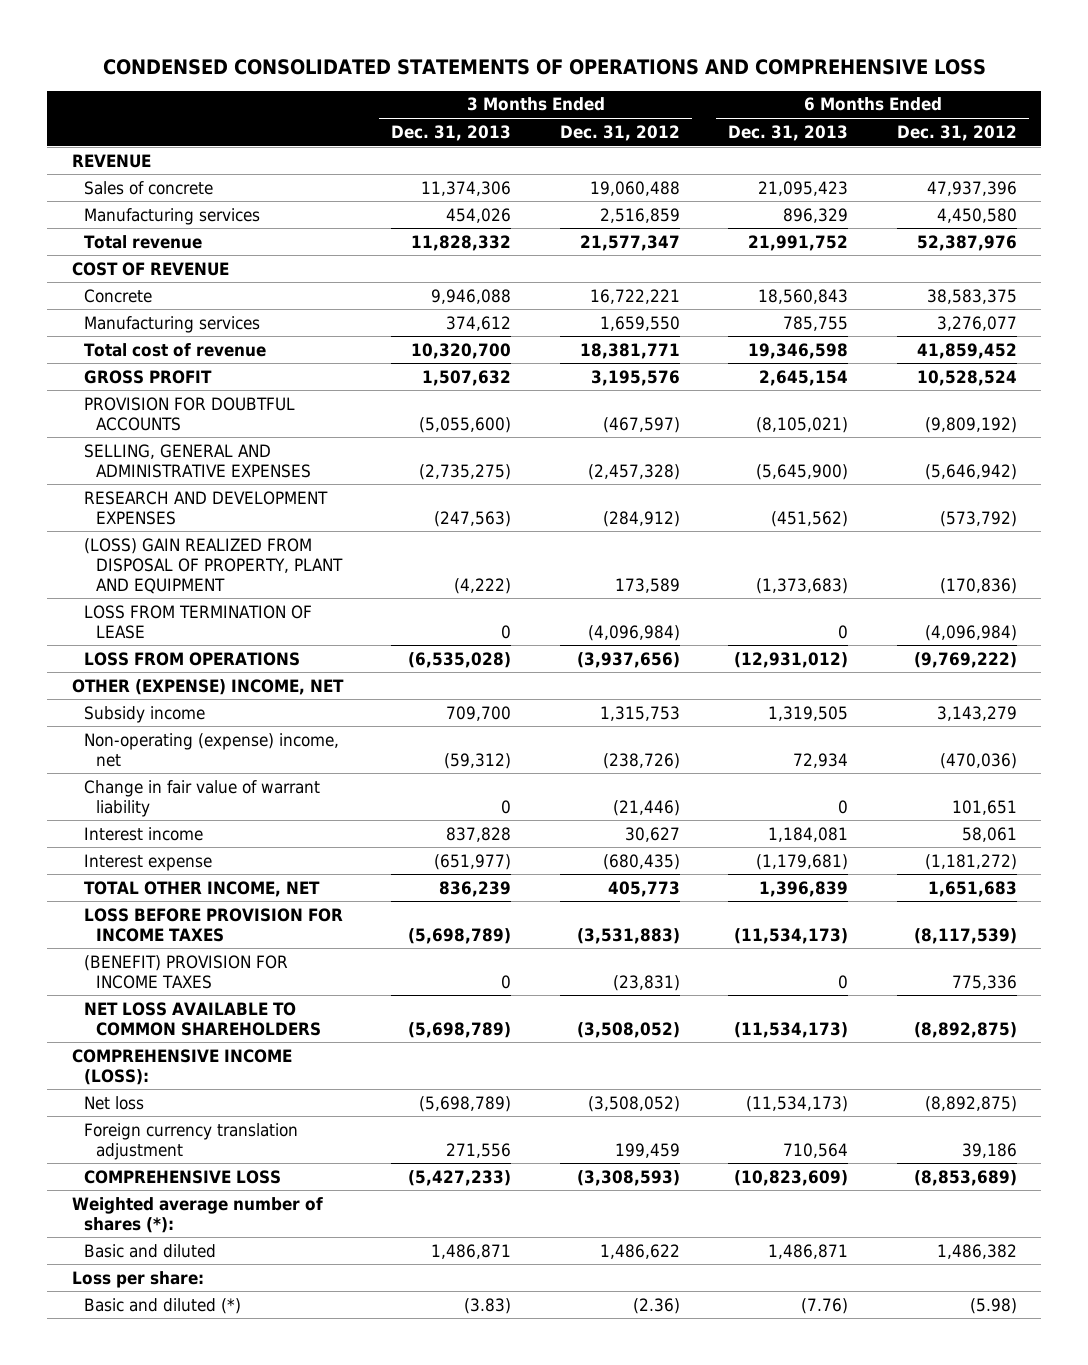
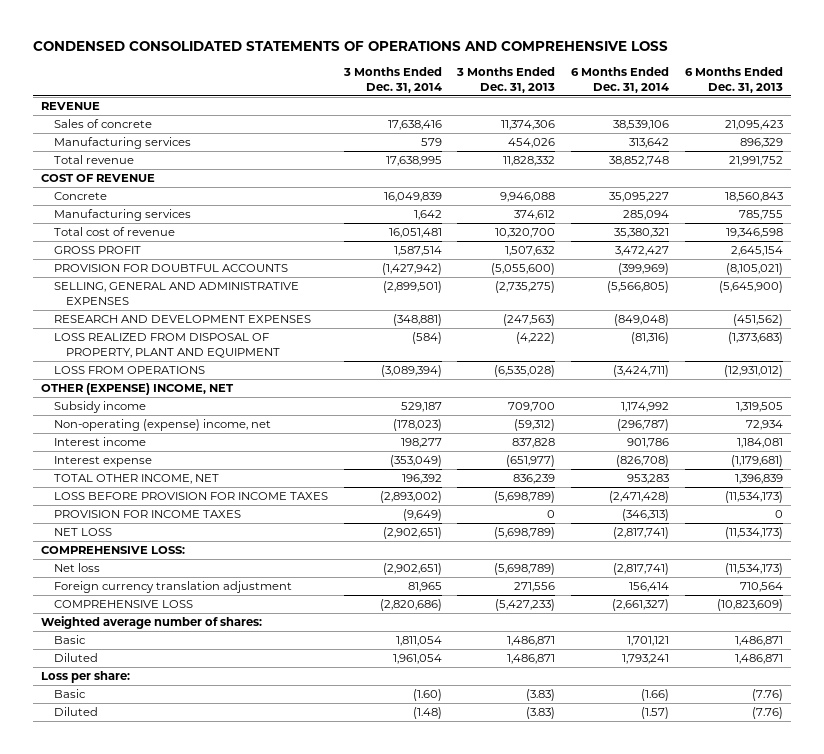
- | 3 Months Ended Dec. 31, 2013 | 3 Months Ended Dec. 31, 2012 | 6 Months Ended Dec. 31, 2013 | 6 Months Ended Dec. 31, 2012
+ | 3 Months Ended Dec. 31, 2014 | 3 Months Ended Dec. 31, 2013 | 6 Months Ended Dec. 31, 2014 | 6 Months Ended Dec. 31, 2013
- (LOSS) GAIN REALIZED FROM DISPOSAL OF PROPERTY, PLANT AND EQUIPMENT | (4,222) | 173,589 | (1,373,683) | (170,836)
- LOSS FROM TERMINATION OF LEASE | 0 | (4,096,984) | 0 | (4,096,984)
+ LOSS REALIZED FROM DISPOSAL OF PROPERTY, PLANT AND EQUIPMENT | (584) | (4,222) | (81,316) | (1,373,683)
- Change in fair value of warrant liability | 0 | (21,446) | 0 | 101,651
- (BENEFIT) PROVISION FOR INCOME TAXES | 0 | (23,831) | 0 | 775,336
- NET LOSS AVAILABLE TO COMMON SHAREHOLDERS | (5,698,789) | (3,508,052) | (11,534,173) | (8,892,875)
- COMPREHENSIVE INCOME (LOSS):
+ PROVISION FOR INCOME TAXES | (9,649) | 0 | (346,313) | 0
+ NET LOSS | (2,902,651) | (5,698,789) | (2,817,741) | (11,534,173)
+ COMPREHENSIVE LOSS:
- Weighted average number of shares (*):
- Basic and diluted | 1,486,871 | 1,486,622 | 1,486,871 | 1,486,382
+ Weighted average number of shares:
+ Basic | 1,811,054 | 1,486,871 | 1,701,121 | 1,486,871
+ Diluted | 1,961,054 | 1,486,871 | 1,793,241 | 1,486,871
- Basic and diluted (*) | (3.83) | (2.36) | (7.76) | (5.98)
+ Basic | (1.60) | (3.83) | (1.66) | (7.76)
+ Diluted | (1.48) | (3.83) | (1.57) | (7.76)

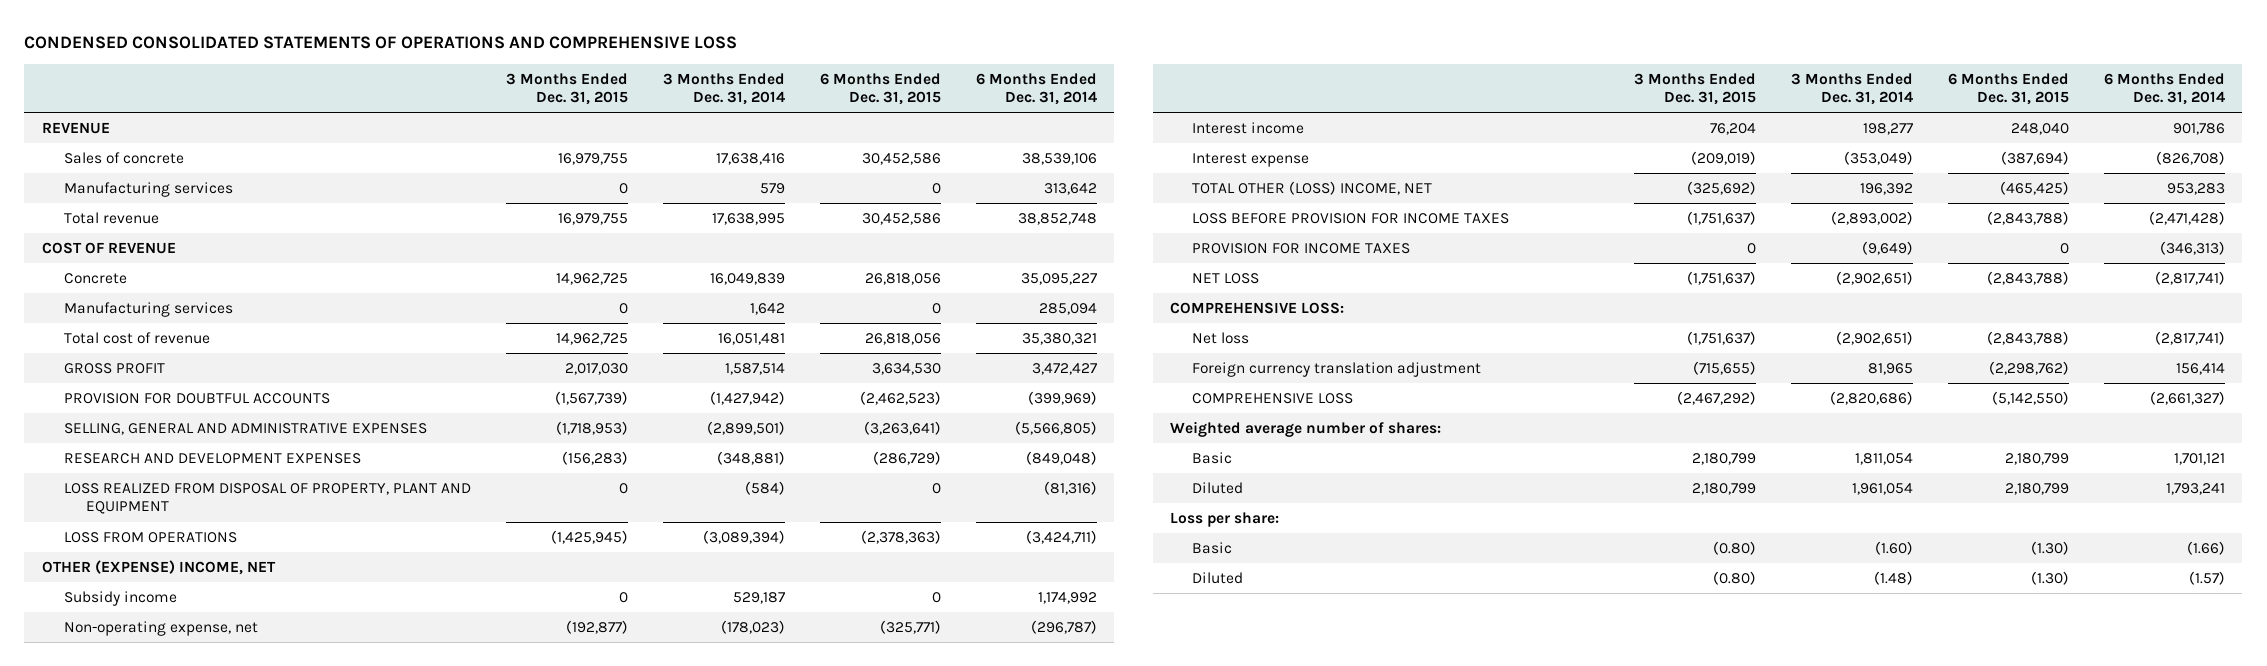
- | 3 Months Ended Dec. 31, 2014 | 3 Months Ended Dec. 31, 2013 | 6 Months Ended Dec. 31, 2014 | 6 Months Ended Dec. 31, 2013
+ | 3 Months Ended Dec. 31, 2015 | 3 Months Ended Dec. 31, 2014 | 6 Months Ended Dec. 31, 2015 | 6 Months Ended Dec. 31, 2014
- Non-operating (expense) income, net | (178,023) | (59,312) | (296,787) | 72,934
+ Non-operating expense, net | (192,877) | (178,023) | (325,771) | (296,787)
- TOTAL OTHER INCOME, NET | 196,392 | 836,239 | 953,283 | 1,396,839
+ TOTAL OTHER (LOSS) INCOME, NET | (325,692) | 196,392 | (465,425) | 953,283

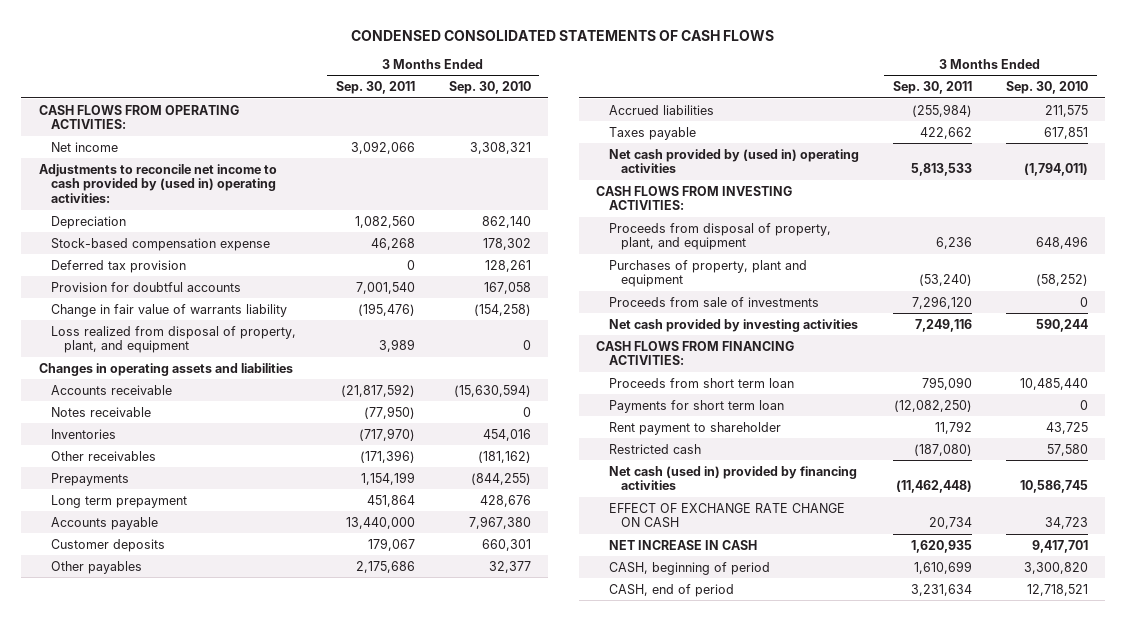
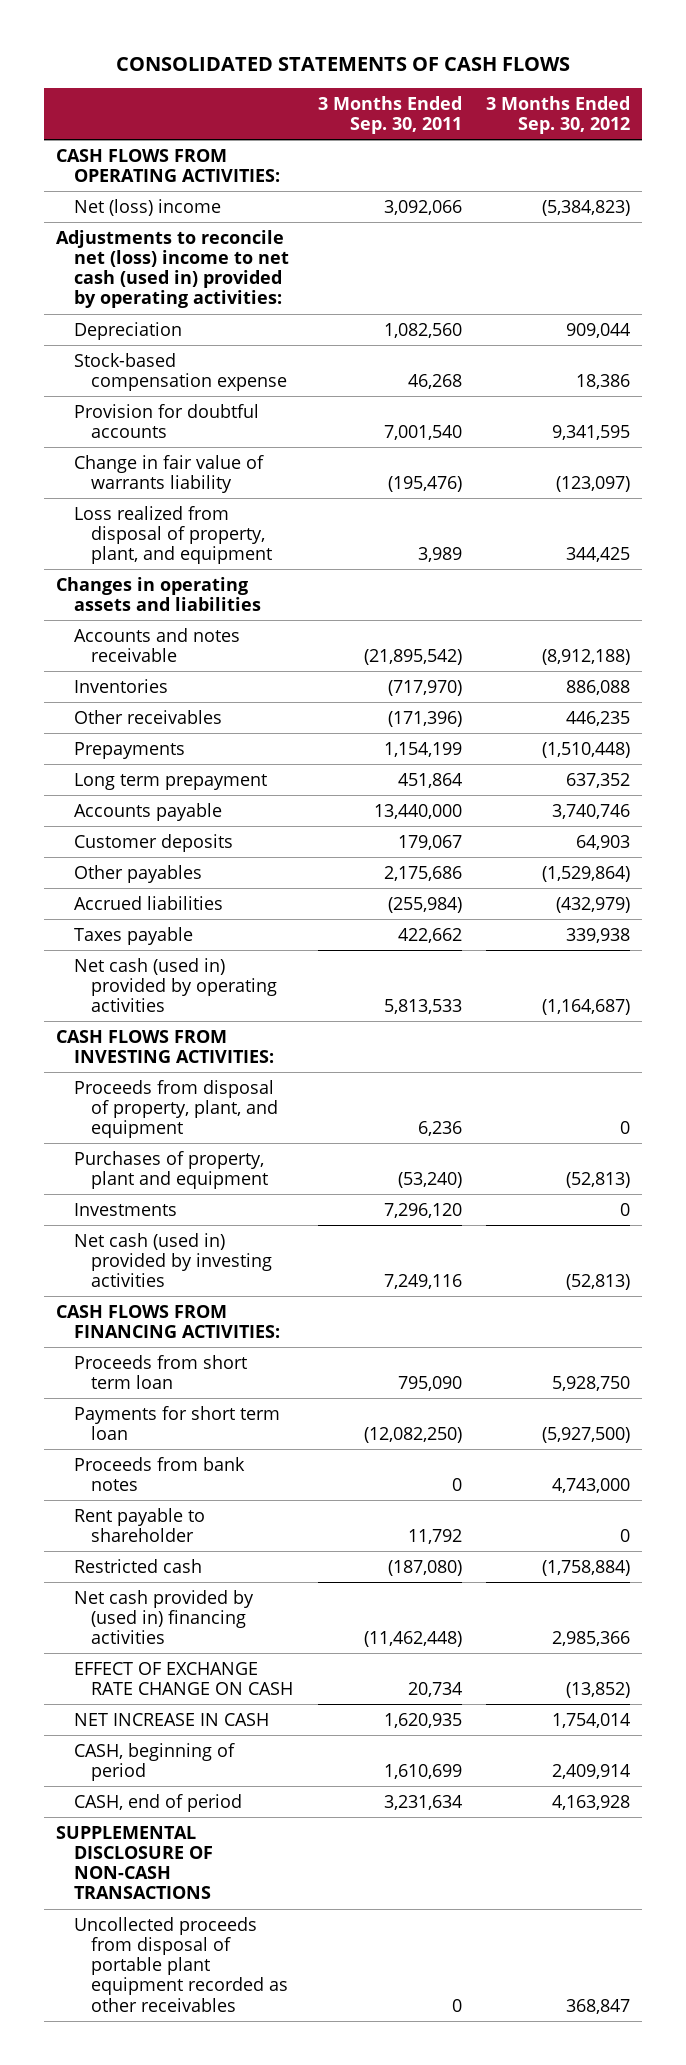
- CONDENSED CONSOLIDATED STATEMENTS OF CASH FLOWS
+ CONSOLIDATED STATEMENTS OF CASH FLOWS
- | 3 Months Ended Sep. 30, 2011 | 3 Months Ended Sep. 30, 2010
+ | 3 Months Ended Sep. 30, 2011 | 3 Months Ended Sep. 30, 2012
- Net income | 3,092,066 | 3,308,321
- Adjustments to reconcile net income to cash provided by (used in) operating activities:
+ Net (loss) income | 3,092,066 | (5,384,823)
+ Adjustments to reconcile net (loss) income to net cash (used in) provided by operating activities:
- Deferred tax provision | 0 | 128,261
- Accounts receivable | (21,817,592) | (15,630,594)
- Notes receivable | (77,950) | 0
+ Accounts and notes receivable | (21,895,542) | (8,912,188)
- Net cash provided by (used in) operating activities | 5,813,533 | (1,794,011)
+ Net cash (used in) provided by operating activities | 5,813,533 | (1,164,687)
- Proceeds from sale of investments | 7,296,120 | 0
- Net cash provided by investing activities | 7,249,116 | 590,244
+ Investments | 7,296,120 | 0
+ Net cash (used in) provided by investing activities | 7,249,116 | (52,813)
- Rent payment to shareholder | 11,792 | 43,725
+ Proceeds from bank notes | 0 | 4,743,000
+ Rent payable to shareholder | 11,792 | 0
- Net cash (used in) provided by financing activities | (11,462,448) | 10,586,745
+ Net cash provided by (used in) financing activities | (11,462,448) | 2,985,366
+ SUPPLEMENTAL DISCLOSURE OF NON-CASH TRANSACTIONS
+ Uncollected proceeds from disposal of portable plant equipment recorded as other receivables | 0 | 368,847

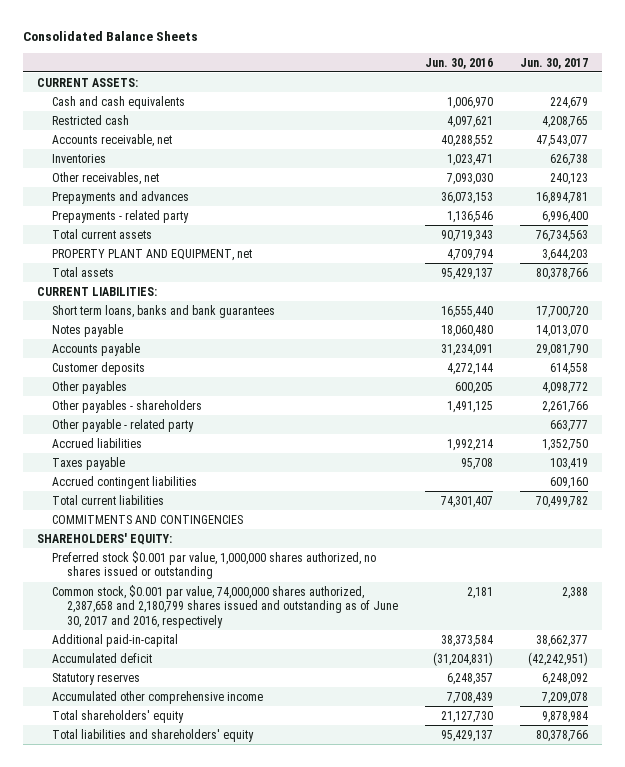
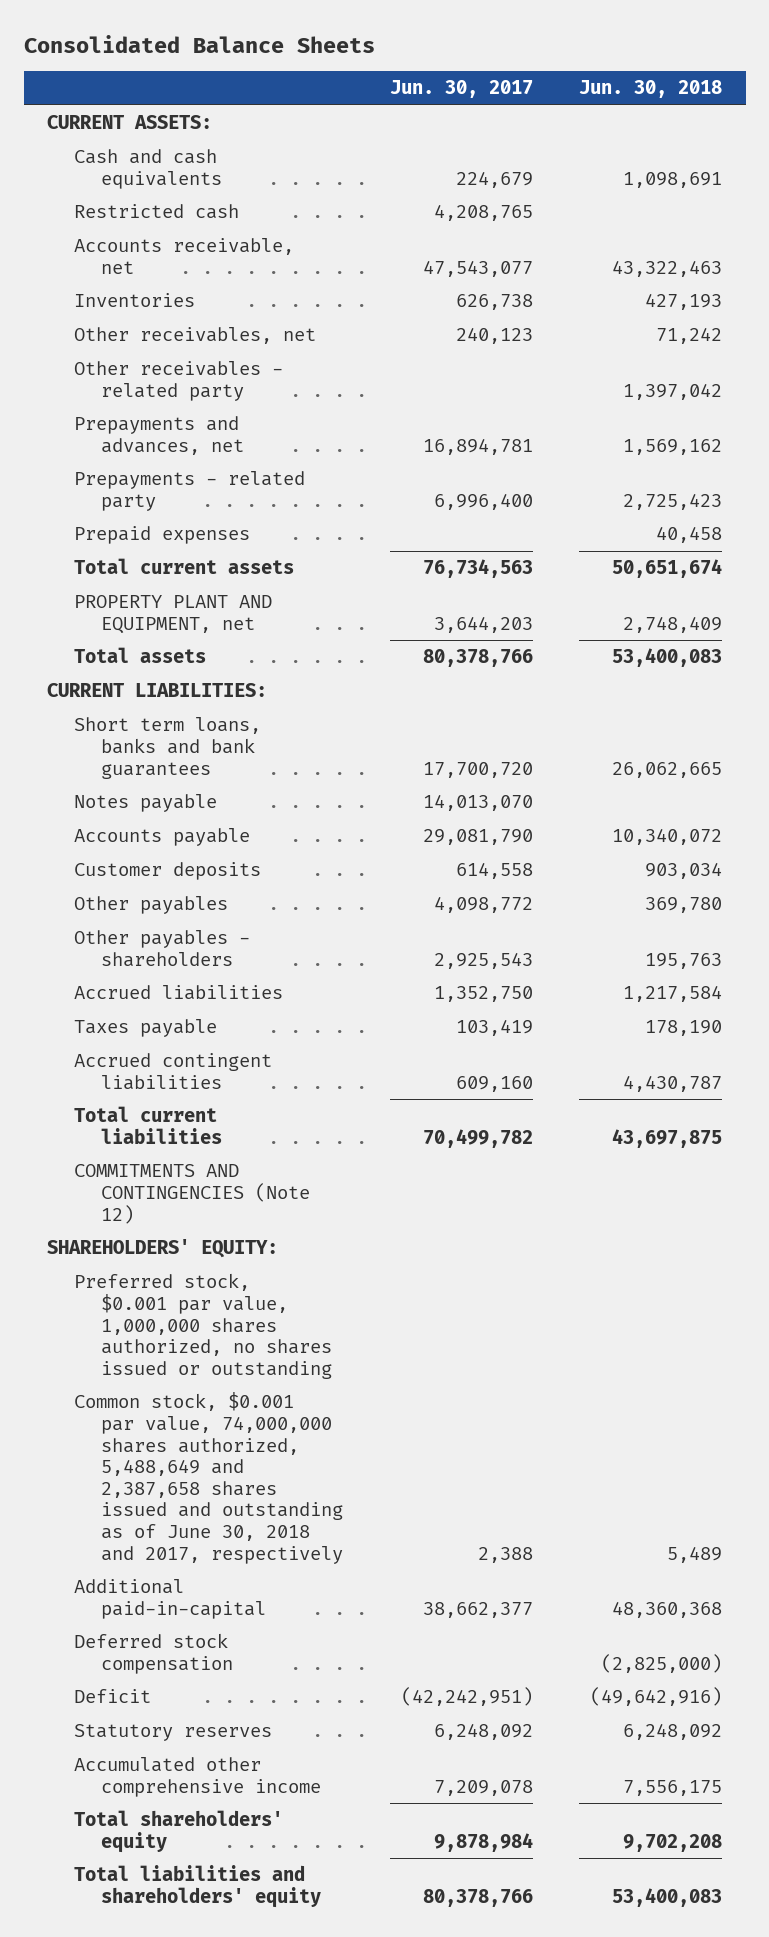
- | Jun. 30, 2016 | Jun. 30, 2017
+ | Jun. 30, 2017 | Jun. 30, 2018
- Prepayments and advances | 36,073,153 | 16,894,781
+ Other receivables - related party | | 1,397,042
+ Prepayments and advances, net | 16,894,781 | 1,569,162
+ Prepaid expenses | | 40,458
- Other payables - shareholders | 1,491,125 | 2,261,766
- Other payable - related party | | 663,777
+ Other payables - shareholders | 2,925,543 | 195,763
- COMMITMENTS AND CONTINGENCIES
+ COMMITMENTS AND CONTINGENCIES (Note 12)
- Preferred stock $0.001 par value, 1,000,000 shares authorized, no shares issued or outstanding
- Common stock, $0.001 par value, 74,000,000 shares authorized, 2,387,658 and 2,180,799 shares issued and outstanding as of June 30, 2017 and 2016, respectively | 2,181 | 2,388
+ Preferred stock, $0.001 par value, 1,000,000 shares authorized, no shares issued or outstanding
+ Common stock, $0.001 par value, 74,000,000 shares authorized, 5,488,649 and 2,387,658 shares issued and outstanding as of June 30, 2018 and 2017, respectively | 2,388 | 5,489
- Accumulated deficit | (31,204,831) | (42,242,951)
+ Deferred stock compensation | | (2,825,000)
+ Deficit | (42,242,951) | (49,642,916)

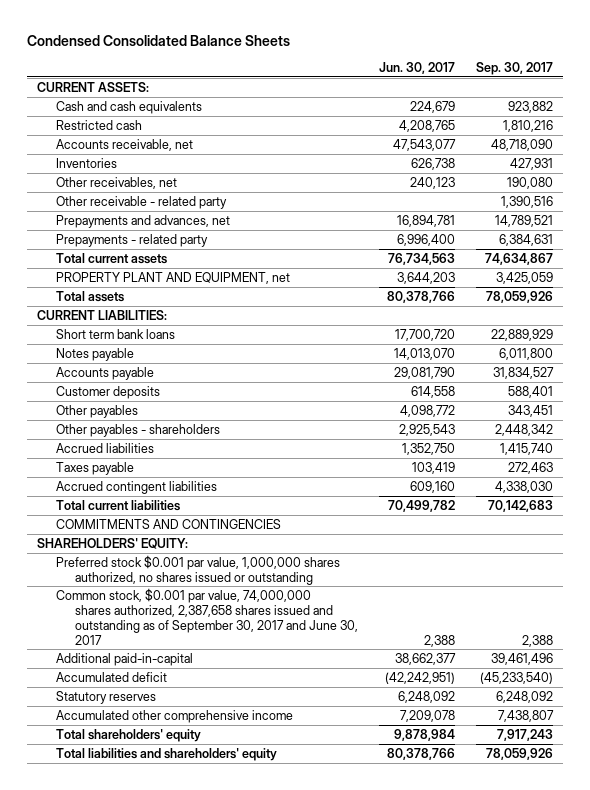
- Consolidated Balance Sheets
+ Condensed Consolidated Balance Sheets
- | Jun. 30, 2017 | Jun. 30, 2018
+ | Jun. 30, 2017 | Sep. 30, 2017
- Other receivables - related party | | 1,397,042
+ Other receivable - related party | | 1,390,516
- Prepaid expenses | | 40,458
- Short term loans, banks and bank guarantees | 17,700,720 | 26,062,665
+ Short term bank loans | 17,700,720 | 22,889,929
- COMMITMENTS AND CONTINGENCIES (Note 12)
+ COMMITMENTS AND CONTINGENCIES
- Preferred stock, $0.001 par value, 1,000,000 shares authorized, no shares issued or outstanding
- Common stock, $0.001 par value, 74,000,000 shares authorized, 5,488,649 and 2,387,658 shares issued and outstanding as of June 30, 2018 and 2017, respectively | 2,388 | 5,489
+ Preferred stock $0.001 par value, 1,000,000 shares authorized, no shares issued or outstanding
+ Common stock, $0.001 par value, 74,000,000 shares authorized, 2,387,658 shares issued and outstanding as of September 30, 2017 and June 30, 2017 | 2,388 | 2,388
- Deferred stock compensation | | (2,825,000)
- Deficit | (42,242,951) | (49,642,916)
+ Accumulated deficit | (42,242,951) | (45,233,540)

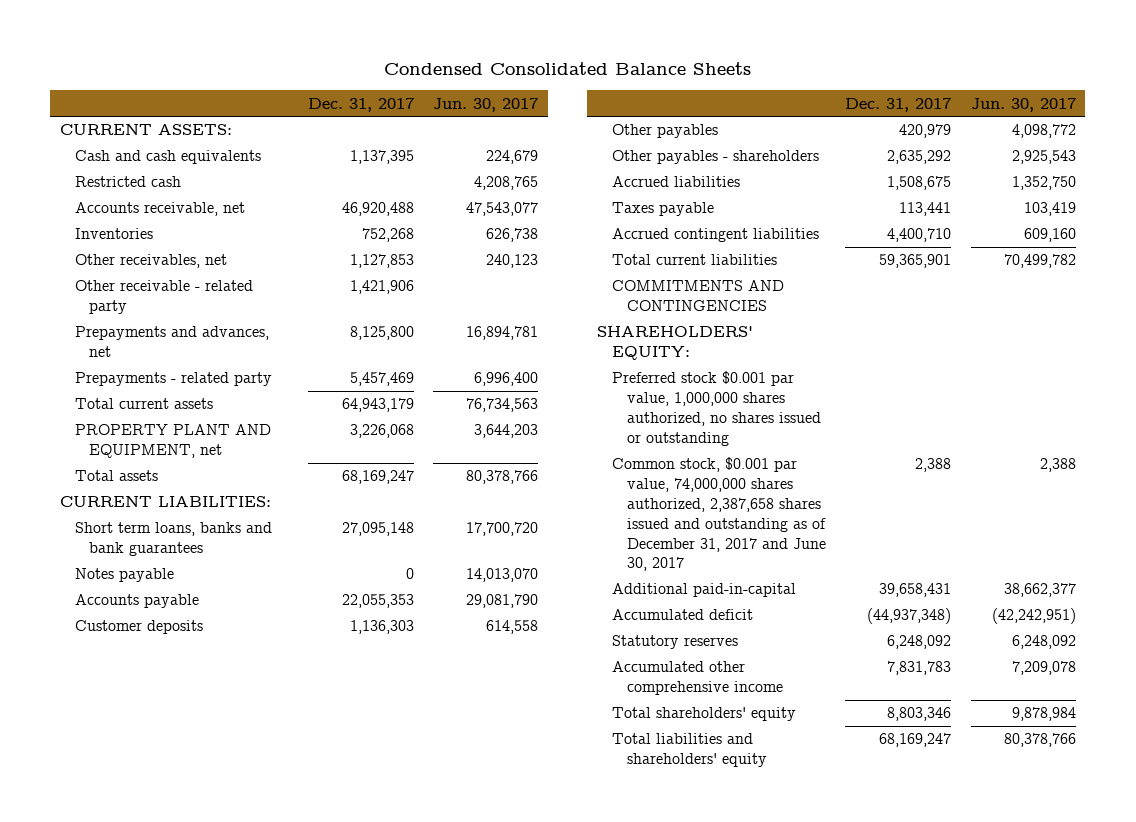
- | Jun. 30, 2017 | Sep. 30, 2017
+ | Dec. 31, 2017 | Jun. 30, 2017
- Short term bank loans | 17,700,720 | 22,889,929
+ Short term loans, banks and bank guarantees | 27,095,148 | 17,700,720
- Common stock, $0.001 par value, 74,000,000 shares authorized, 2,387,658 shares issued and outstanding as of September 30, 2017 and June 30, 2017 | 2,388 | 2,388
+ Common stock, $0.001 par value, 74,000,000 shares authorized, 2,387,658 shares issued and outstanding as of December 31, 2017 and June 30, 2017 | 2,388 | 2,388

